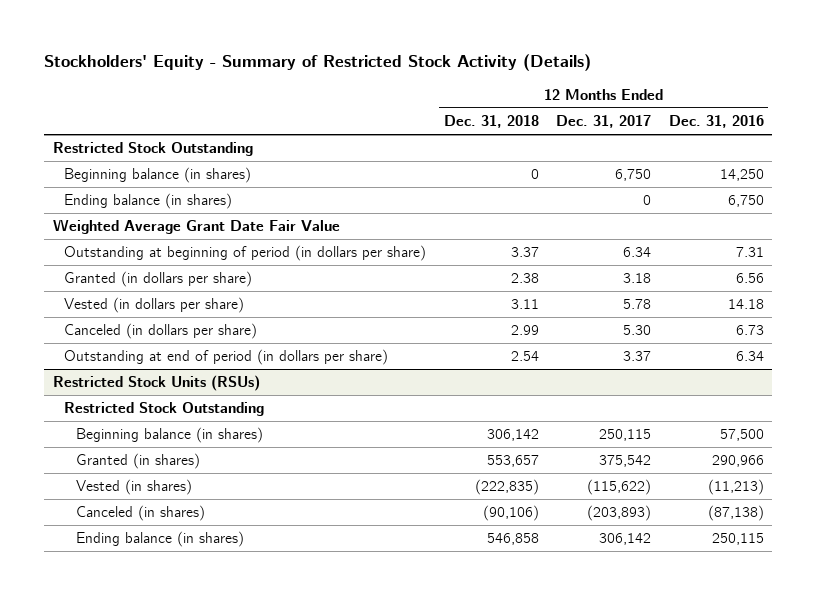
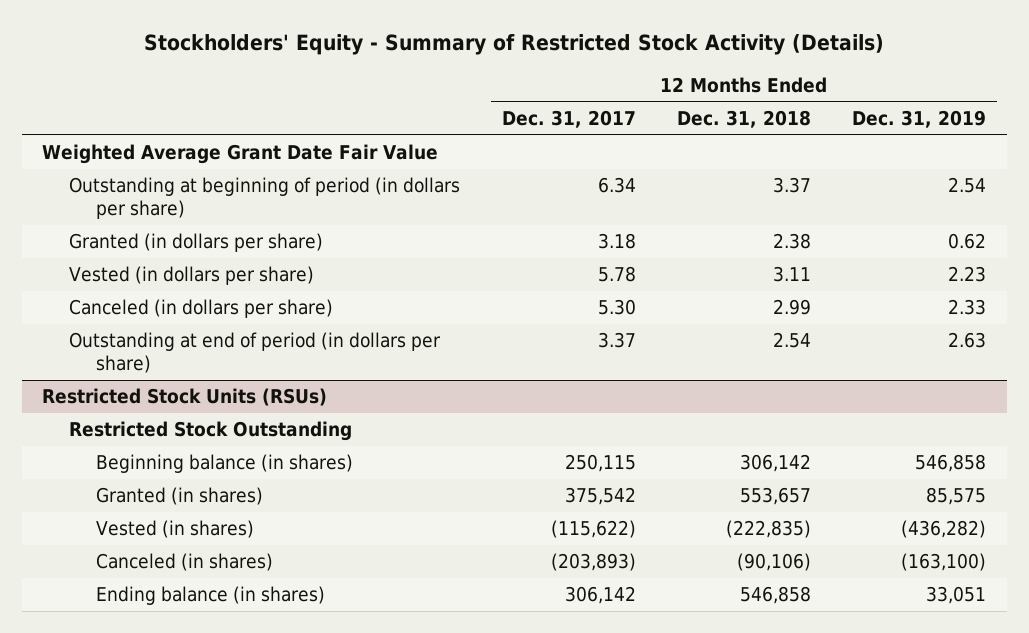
- | 12 Months Ended Dec. 31, 2018 | 12 Months Ended Dec. 31, 2017 | 12 Months Ended Dec. 31, 2016
+ | 12 Months Ended Dec. 31, 2017 | 12 Months Ended Dec. 31, 2018 | 12 Months Ended Dec. 31, 2019
- Restricted Stock Outstanding
- Beginning balance (in shares) | 0 | 6,750 | 14,250
- Ending balance (in shares) | | 0 | 6,750

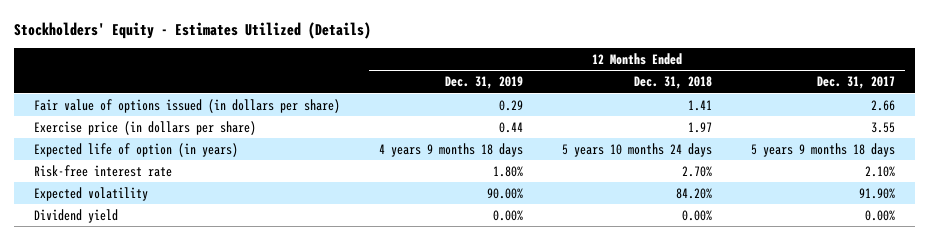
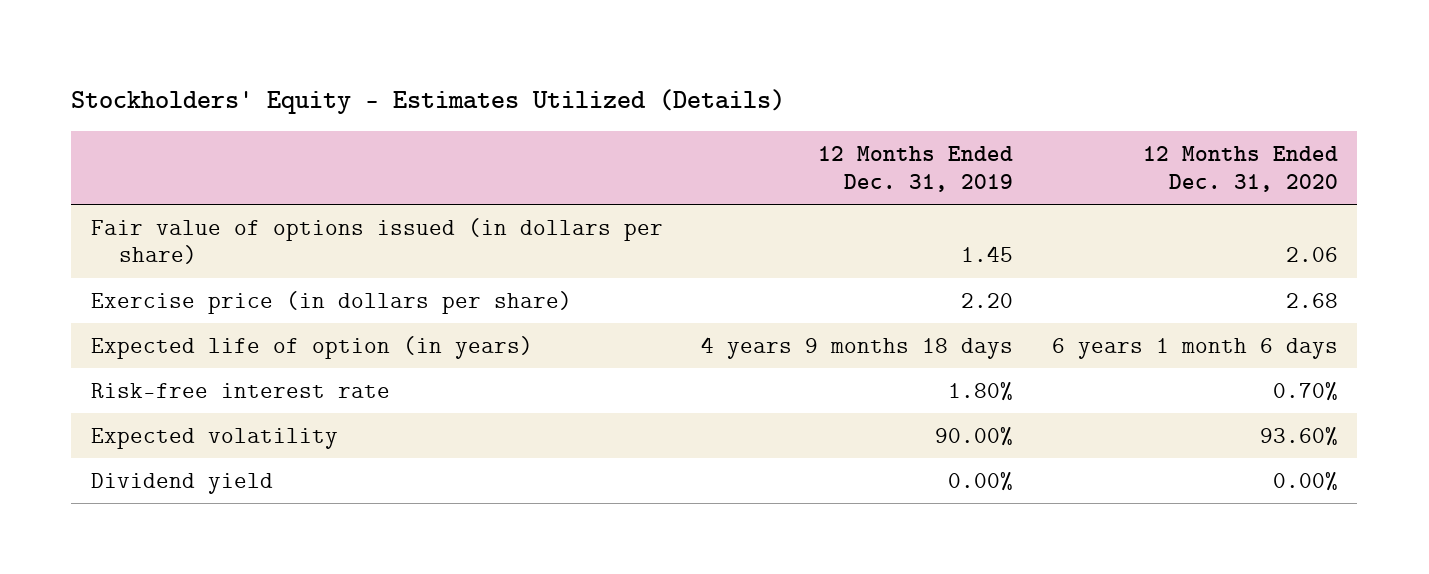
- | 12 Months Ended Dec. 31, 2019 | 12 Months Ended Dec. 31, 2018 | 12 Months Ended Dec. 31, 2017
+ | 12 Months Ended Dec. 31, 2019 | 12 Months Ended Dec. 31, 2020
- Fair value of options issued (in dollars per share) | 0.29 | 1.41 | 2.66
- Exercise price (in dollars per share) | 0.44 | 1.97 | 3.55
+ Fair value of options issued (in dollars per share) | 1.45 | 2.06
+ Exercise price (in dollars per share) | 2.20 | 2.68

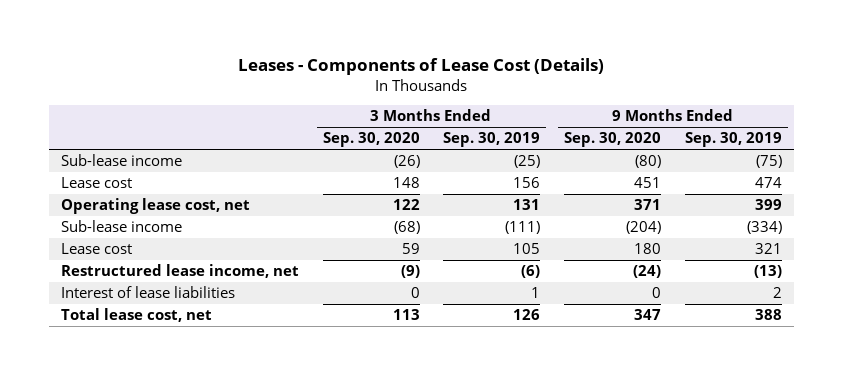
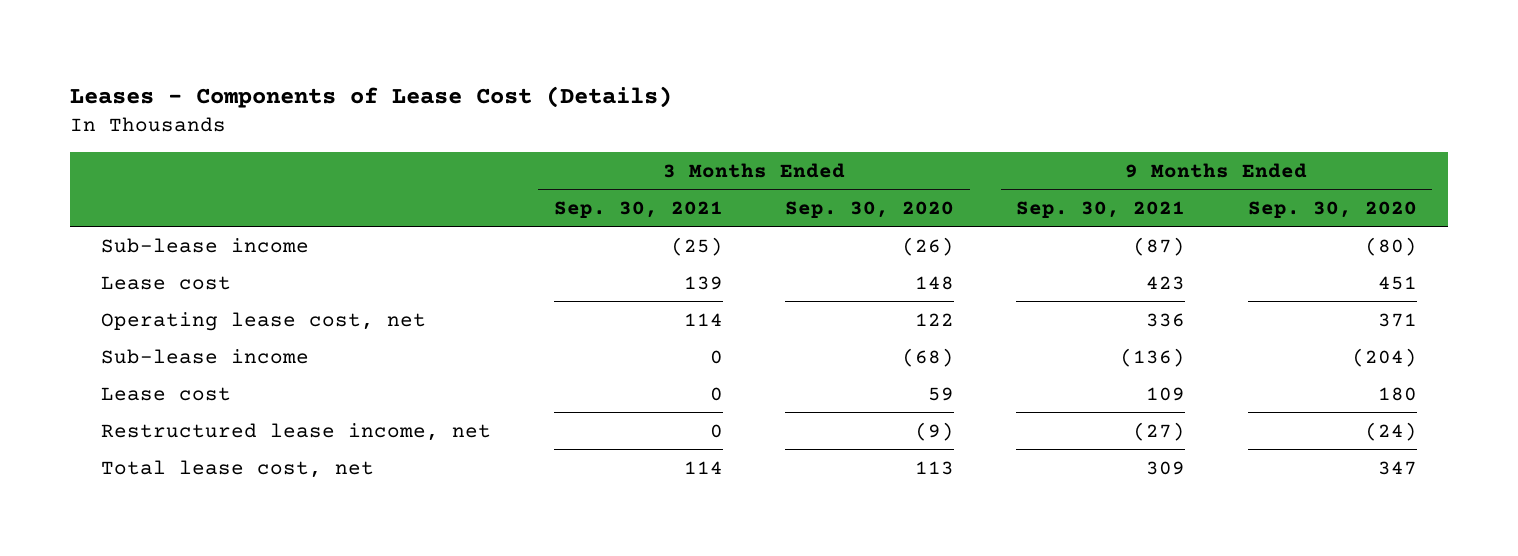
- | 3 Months Ended Sep. 30, 2020 | 3 Months Ended Sep. 30, 2019 | 9 Months Ended Sep. 30, 2020 | 9 Months Ended Sep. 30, 2019
+ | 3 Months Ended Sep. 30, 2021 | 3 Months Ended Sep. 30, 2020 | 9 Months Ended Sep. 30, 2021 | 9 Months Ended Sep. 30, 2020
- Interest of lease liabilities | 0 | 1 | 0 | 2

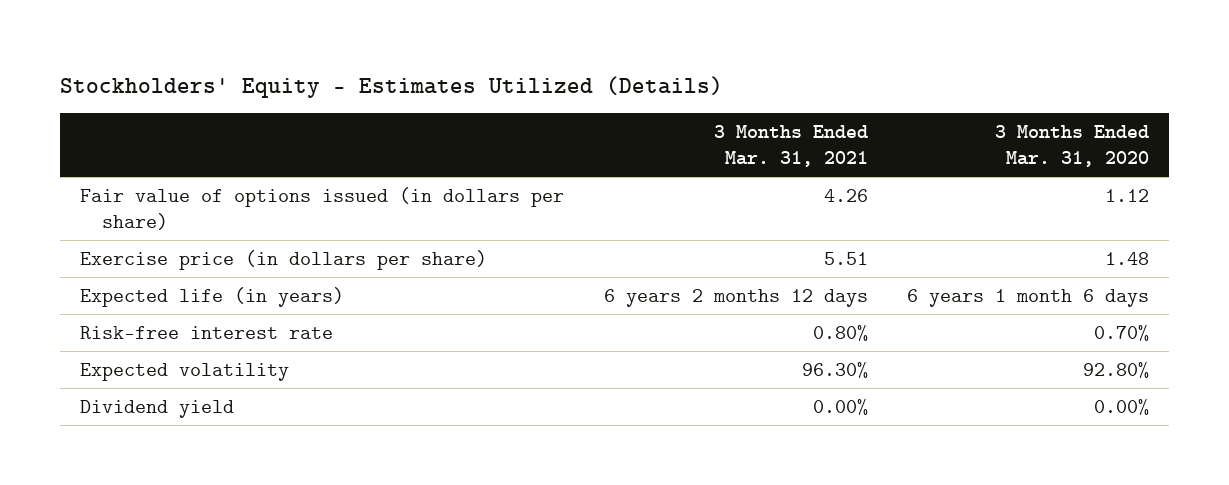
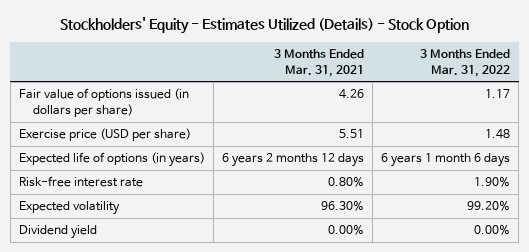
- Stockholders' Equity - Estimates Utilized (Details)
+ Stockholders' Equity - Estimates Utilized (Details) - Stock Option
- | 3 Months Ended Mar. 31, 2021 | 3 Months Ended Mar. 31, 2020
+ | 3 Months Ended Mar. 31, 2021 | 3 Months Ended Mar. 31, 2022
- Exercise price (in dollars per share) | 5.51 | 1.48
- Expected life (in years) | 6 years 2 months 12 days | 6 years 1 month 6 days
+ Exercise price (USD per share) | 5.51 | 1.48
+ Expected life of options (in years) | 6 years 2 months 12 days | 6 years 1 month 6 days

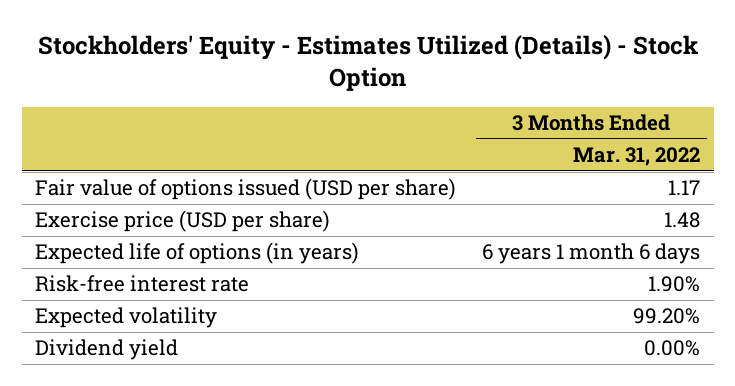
- | 3 Months Ended Mar. 31, 2021 | 3 Months Ended Mar. 31, 2022
+ | 3 Months Ended Mar. 31, 2022
- Fair value of options issued (in dollars per share) | 4.26 | 1.17
+ Fair value of options issued (USD per share) | 1.17

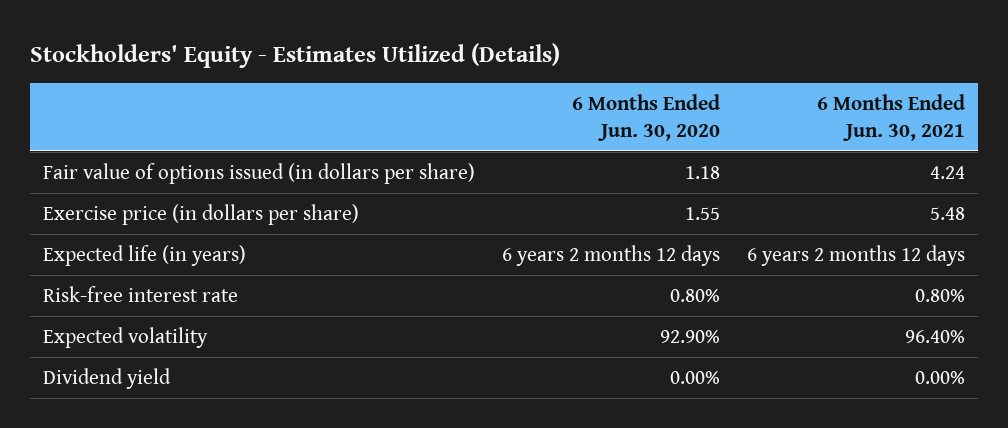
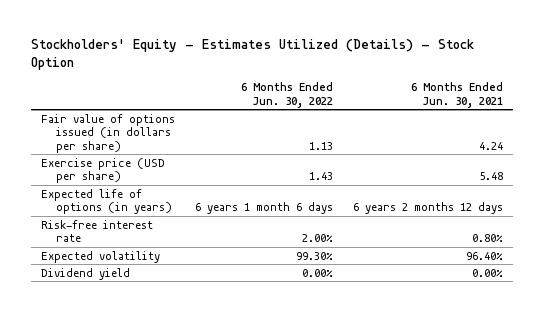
- Stockholders' Equity - Estimates Utilized (Details)
+ Stockholders' Equity - Estimates Utilized (Details) - Stock Option
- | 6 Months Ended Jun. 30, 2020 | 6 Months Ended Jun. 30, 2021
+ | 6 Months Ended Jun. 30, 2022 | 6 Months Ended Jun. 30, 2021
- Exercise price (in dollars per share) | 1.55 | 5.48
- Expected life (in years) | 6 years 2 months 12 days | 6 years 2 months 12 days
+ Exercise price (USD per share) | 1.43 | 5.48
+ Expected life of options (in years) | 6 years 1 month 6 days | 6 years 2 months 12 days

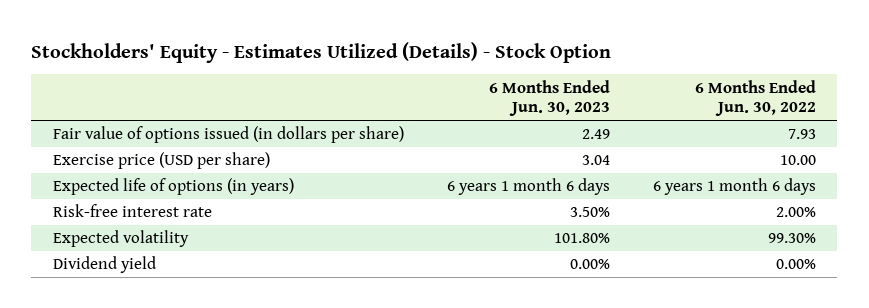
- | 6 Months Ended Jun. 30, 2022 | 6 Months Ended Jun. 30, 2021
+ | 6 Months Ended Jun. 30, 2023 | 6 Months Ended Jun. 30, 2022
- Fair value of options issued (in dollars per share) | 1.13 | 4.24
- Exercise price (USD per share) | 1.43 | 5.48
+ Fair value of options issued (in dollars per share) | 2.49 | 7.93
+ Exercise price (USD per share) | 3.04 | 10.00

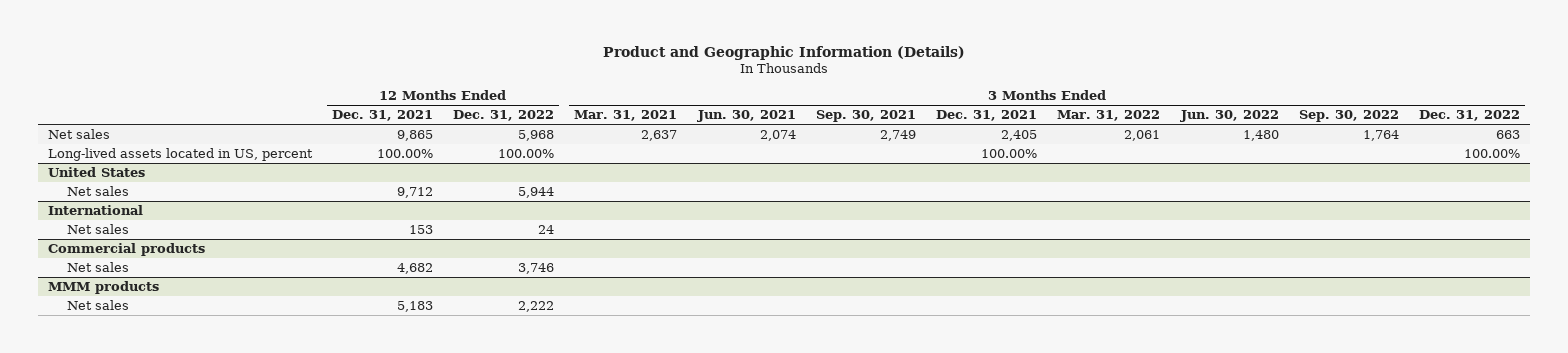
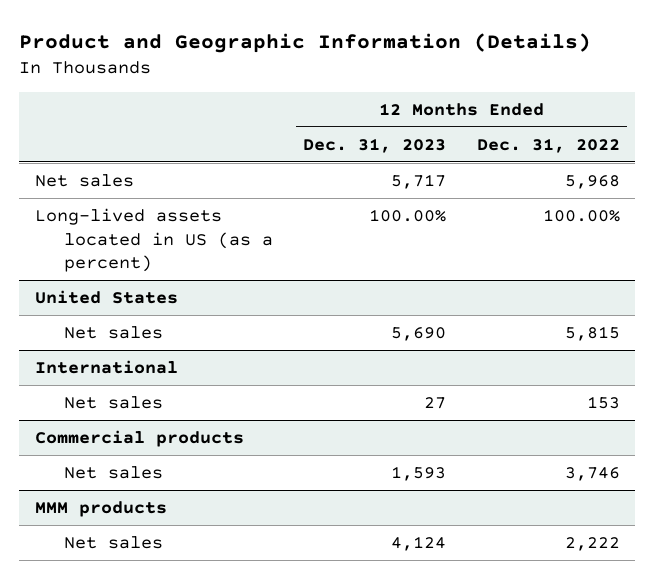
- | 12 Months Ended Dec. 31, 2021 | 12 Months Ended Dec. 31, 2022 | 3 Months Ended Mar. 31, 2021 | 3 Months Ended Jun. 30, 2021 | 3 Months Ended Sep. 30, 2021 | 3 Months Ended Dec. 31, 2021 | 3 Months Ended Mar. 31, 2022 | 3 Months Ended Jun. 30, 2022 | 3 Months Ended Sep. 30, 2022 | 3 Months Ended Dec. 31, 2022
+ | 12 Months Ended Dec. 31, 2023 | 12 Months Ended Dec. 31, 2022
- Long-lived assets located in US, percent | 100.00% | 100.00% | | | | 100.00% | | | | 100.00%
+ Long-lived assets located in US (as a percent) | 100.00% | 100.00%
@ United States
- Net sales | 9,712 | 5,944 | | | | | | | |
+ Net sales | 5,690 | 5,815
@ International
- Net sales | 153 | 24 | | | | | | | |
+ Net sales | 27 | 153

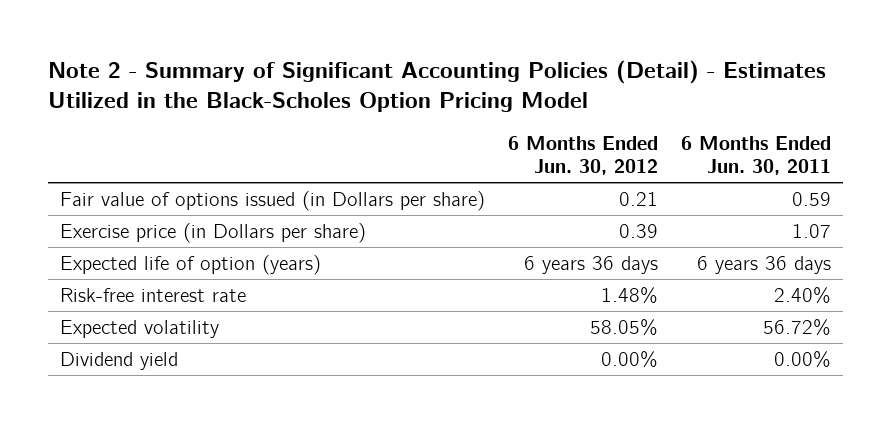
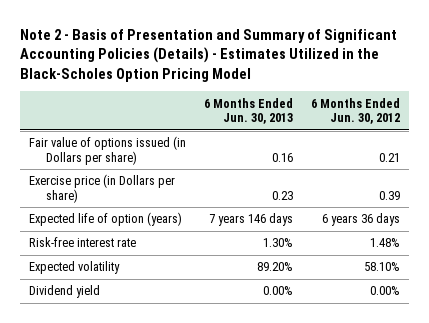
- Note 2 - Summary of Significant Accounting Policies (Detail) - Estimates Utilized in the Black-Scholes Option Pricing Model
+ Note 2 - Basis of Presentation and Summary of Significant Accounting Policies (Details) - Estimates Utilized in the Black-Scholes Option Pricing Model
- | 6 Months Ended Jun. 30, 2012 | 6 Months Ended Jun. 30, 2011
+ | 6 Months Ended Jun. 30, 2013 | 6 Months Ended Jun. 30, 2012
- Expected volatility | 58.05% | 56.72%
+ Expected volatility | 89.20% | 58.10%

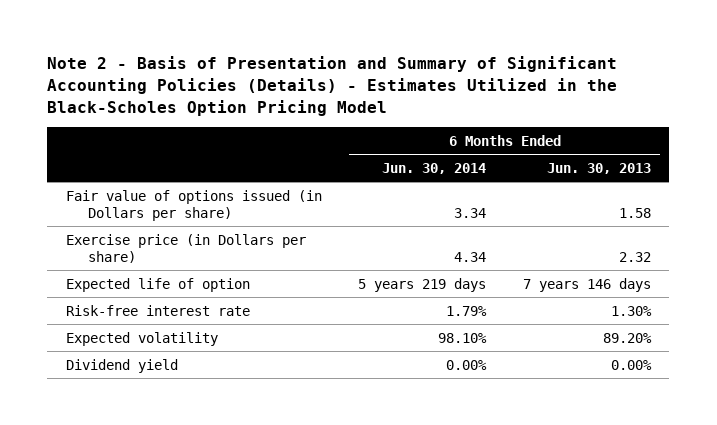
- | 6 Months Ended Jun. 30, 2013 | 6 Months Ended Jun. 30, 2012
+ | 6 Months Ended Jun. 30, 2014 | 6 Months Ended Jun. 30, 2013
- Fair value of options issued (in Dollars per share) | 0.16 | 0.21
- Exercise price (in Dollars per share) | 0.23 | 0.39
- Expected life of option (years) | 7 years 146 days | 6 years 36 days
+ Fair value of options issued (in Dollars per share) | 3.34 | 1.58
+ Exercise price (in Dollars per share) | 4.34 | 2.32
+ Expected life of option | 5 years 219 days | 7 years 146 days

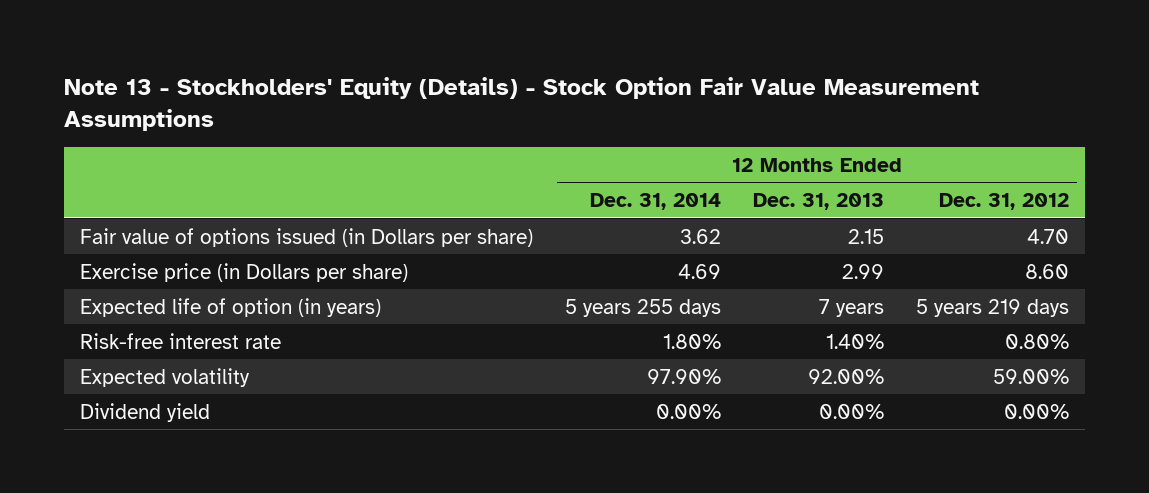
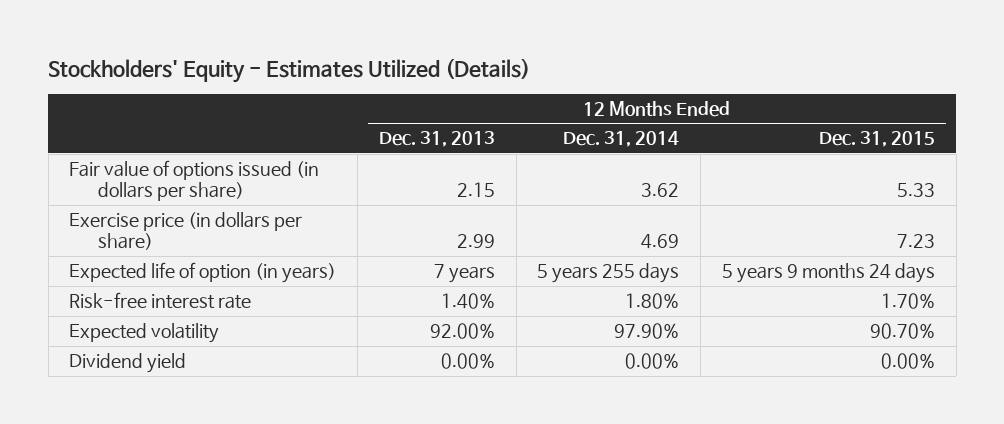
- Note 13 - Stockholders' Equity (Details) - Stock Option Fair Value Measurement Assumptions
+ Stockholders' Equity - Estimates Utilized (Details)
- | 12 Months Ended Dec. 31, 2014 | 12 Months Ended Dec. 31, 2013 | 12 Months Ended Dec. 31, 2012
+ | 12 Months Ended Dec. 31, 2013 | 12 Months Ended Dec. 31, 2014 | 12 Months Ended Dec. 31, 2015
- Fair value of options issued (in Dollars per share) | 3.62 | 2.15 | 4.70
- Exercise price (in Dollars per share) | 4.69 | 2.99 | 8.60
+ Fair value of options issued (in dollars per share) | 2.15 | 3.62 | 5.33
+ Exercise price (in dollars per share) | 2.99 | 4.69 | 7.23

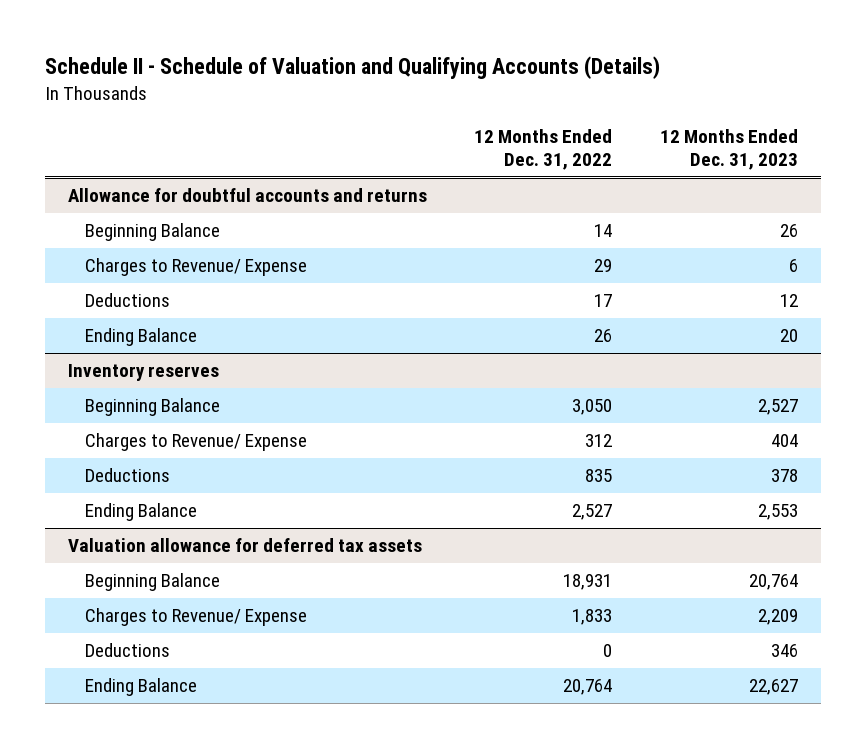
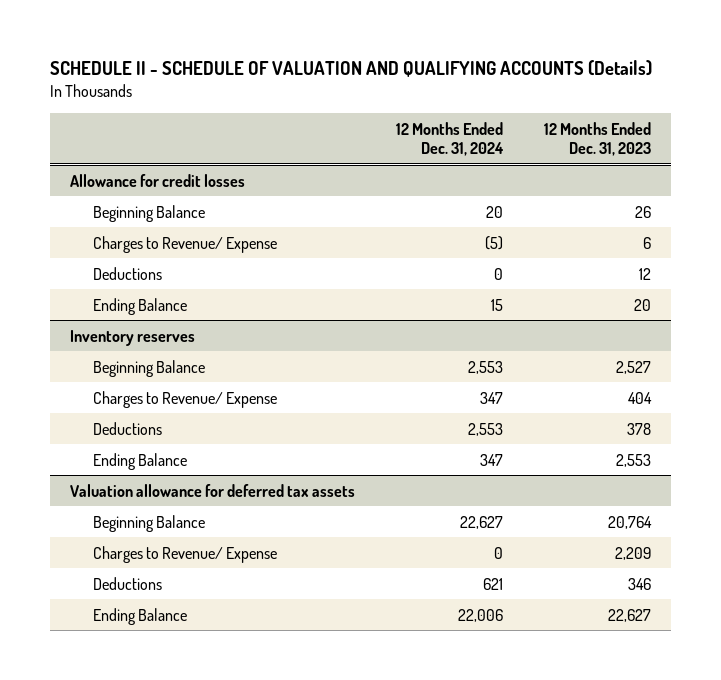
- Schedule II - Schedule of Valuation and Qualifying Accounts (Details)
+ SCHEDULE II - SCHEDULE OF VALUATION AND QUALIFYING ACCOUNTS (Details)
- | 12 Months Ended Dec. 31, 2022 | 12 Months Ended Dec. 31, 2023
+ | 12 Months Ended Dec. 31, 2024 | 12 Months Ended Dec. 31, 2023
- Allowance for doubtful accounts and returns
+ Allowance for credit losses

